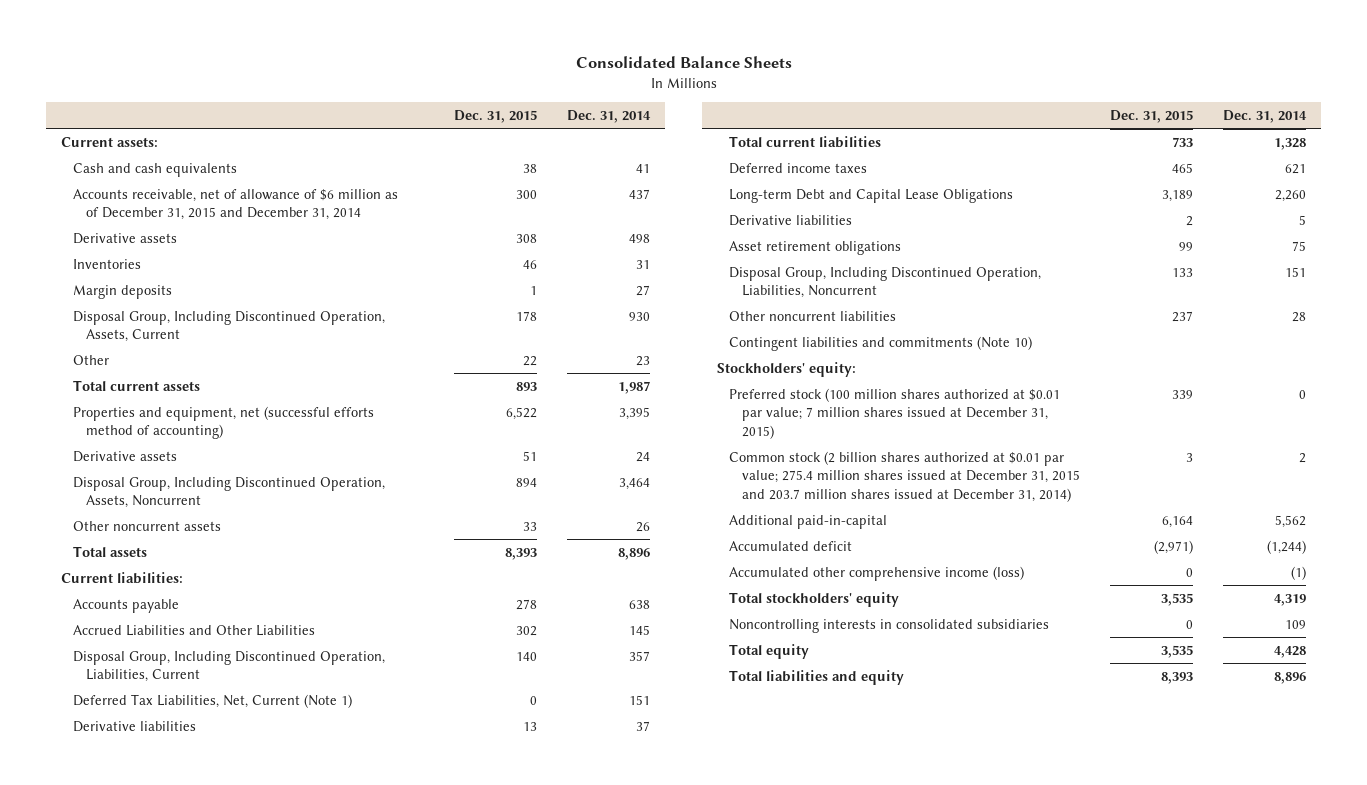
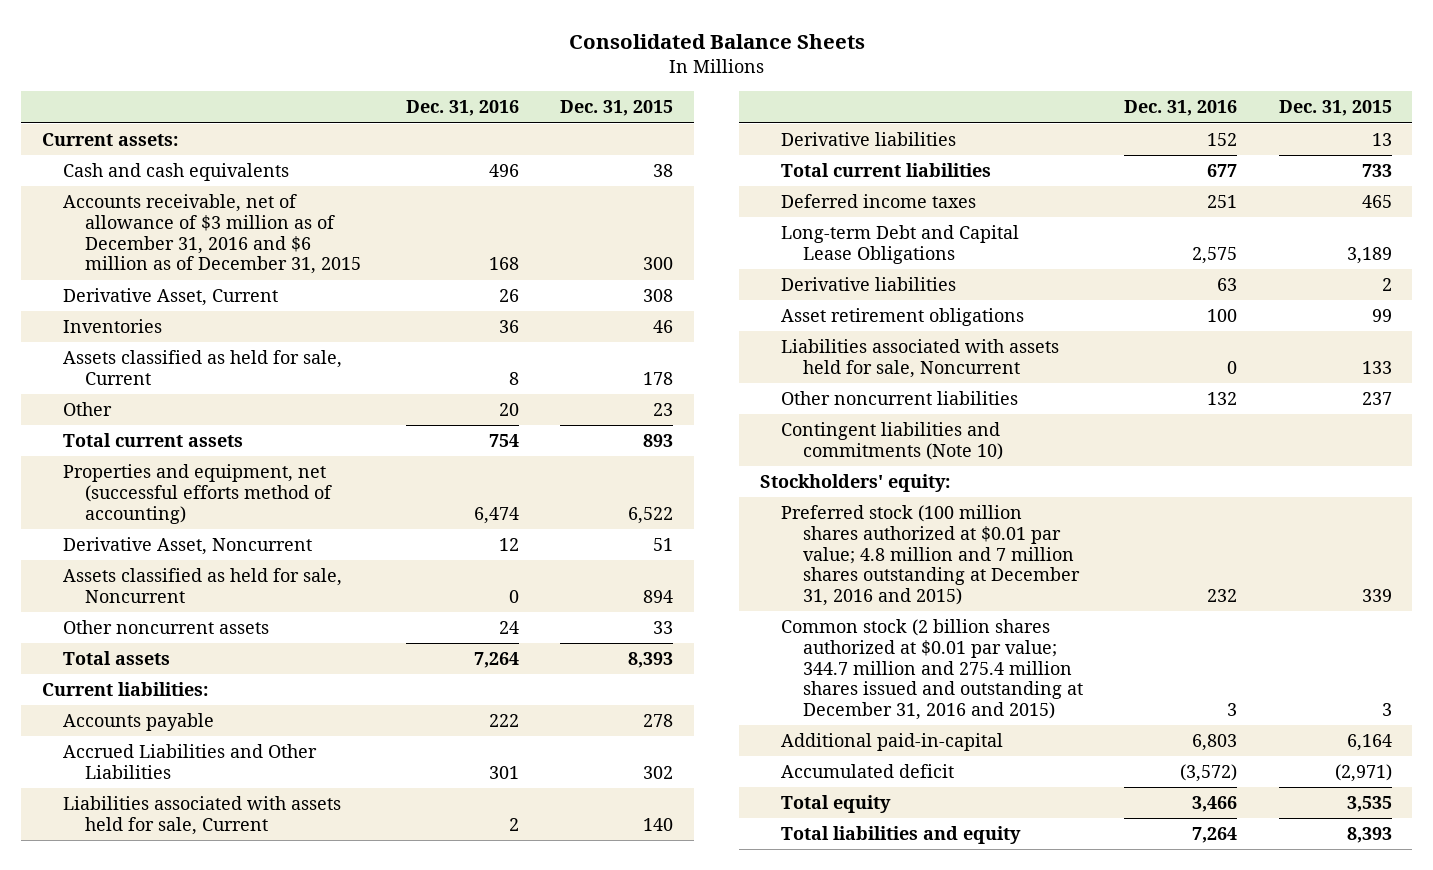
- | Dec. 31, 2015 | Dec. 31, 2014
+ | Dec. 31, 2016 | Dec. 31, 2015
- Accounts receivable, net of allowance of $6 million as of December 31, 2015 and December 31, 2014 | 300 | 437
- Derivative assets | 308 | 498
+ Accounts receivable, net of allowance of $3 million as of December 31, 2016 and $6 million as of December 31, 2015 | 168 | 300
+ Derivative Asset, Current | 26 | 308
- Margin deposits | 1 | 27
- Disposal Group, Including Discontinued Operation, Assets, Current | 178 | 930
- Other | 22 | 23
+ Assets classified as held for sale, Current | 8 | 178
+ Other | 20 | 23
- Derivative assets | 51 | 24
- Disposal Group, Including Discontinued Operation, Assets, Noncurrent | 894 | 3,464
+ Derivative Asset, Noncurrent | 12 | 51
+ Assets classified as held for sale, Noncurrent | 0 | 894
- Disposal Group, Including Discontinued Operation, Liabilities, Current | 140 | 357
- Deferred Tax Liabilities, Net, Current (Note 1) | 0 | 151
+ Liabilities associated with assets held for sale, Current | 2 | 140
- Disposal Group, Including Discontinued Operation, Liabilities, Noncurrent | 133 | 151
+ Liabilities associated with assets held for sale, Noncurrent | 0 | 133
- Preferred stock (100 million shares authorized at $0.01 par value; 7 million shares issued at December 31, 2015) | 339 | 0
- Common stock (2 billion shares authorized at $0.01 par value; 275.4 million shares issued at December 31, 2015 and 203.7 million shares issued at December 31, 2014) | 3 | 2
+ Preferred stock (100 million shares authorized at $0.01 par value; 4.8 million and 7 million shares outstanding at December 31, 2016 and 2015) | 232 | 339
+ Common stock (2 billion shares authorized at $0.01 par value; 344.7 million and 275.4 million shares issued and outstanding at December 31, 2016 and 2015) | 3 | 3
- Accumulated other comprehensive income (loss) | 0 | (1)
- Total stockholders' equity | 3,535 | 4,319
- Noncontrolling interests in consolidated subsidiaries | 0 | 109

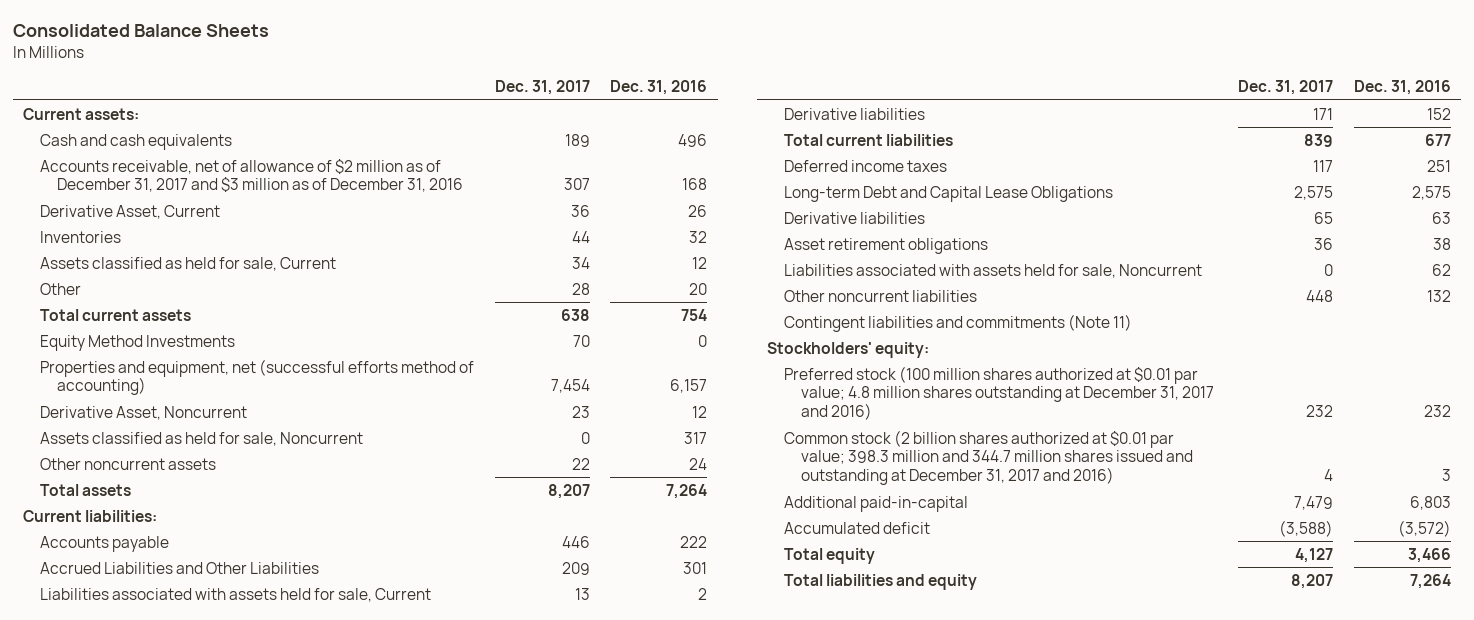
- | Dec. 31, 2016 | Dec. 31, 2015
+ | Dec. 31, 2017 | Dec. 31, 2016
- Accounts receivable, net of allowance of $3 million as of December 31, 2016 and $6 million as of December 31, 2015 | 168 | 300
+ Accounts receivable, net of allowance of $2 million as of December 31, 2017 and $3 million as of December 31, 2016 | 307 | 168
- Inventories | 36 | 46
- Assets classified as held for sale, Current | 8 | 178
+ Inventories | 44 | 32
+ Assets classified as held for sale, Current | 34 | 12
- Properties and equipment, net (successful efforts method of accounting) | 6,474 | 6,522
+ Equity Method Investments | 70 | 0
+ Properties and equipment, net (successful efforts method of accounting) | 7,454 | 6,157
- Assets classified as held for sale, Noncurrent | 0 | 894
+ Assets classified as held for sale, Noncurrent | 0 | 317
- Asset retirement obligations | 100 | 99
- Liabilities associated with assets held for sale, Noncurrent | 0 | 133
+ Asset retirement obligations | 36 | 38
+ Liabilities associated with assets held for sale, Noncurrent | 0 | 62
- Contingent liabilities and commitments (Note 10)
+ Contingent liabilities and commitments (Note 11)
- Preferred stock (100 million shares authorized at $0.01 par value; 4.8 million and 7 million shares outstanding at December 31, 2016 and 2015) | 232 | 339
- Common stock (2 billion shares authorized at $0.01 par value; 344.7 million and 275.4 million shares issued and outstanding at December 31, 2016 and 2015) | 3 | 3
+ Preferred stock (100 million shares authorized at $0.01 par value; 4.8 million shares outstanding at December 31, 2017 and 2016) | 232 | 232
+ Common stock (2 billion shares authorized at $0.01 par value; 398.3 million and 344.7 million shares issued and outstanding at December 31, 2017 and 2016) | 4 | 3

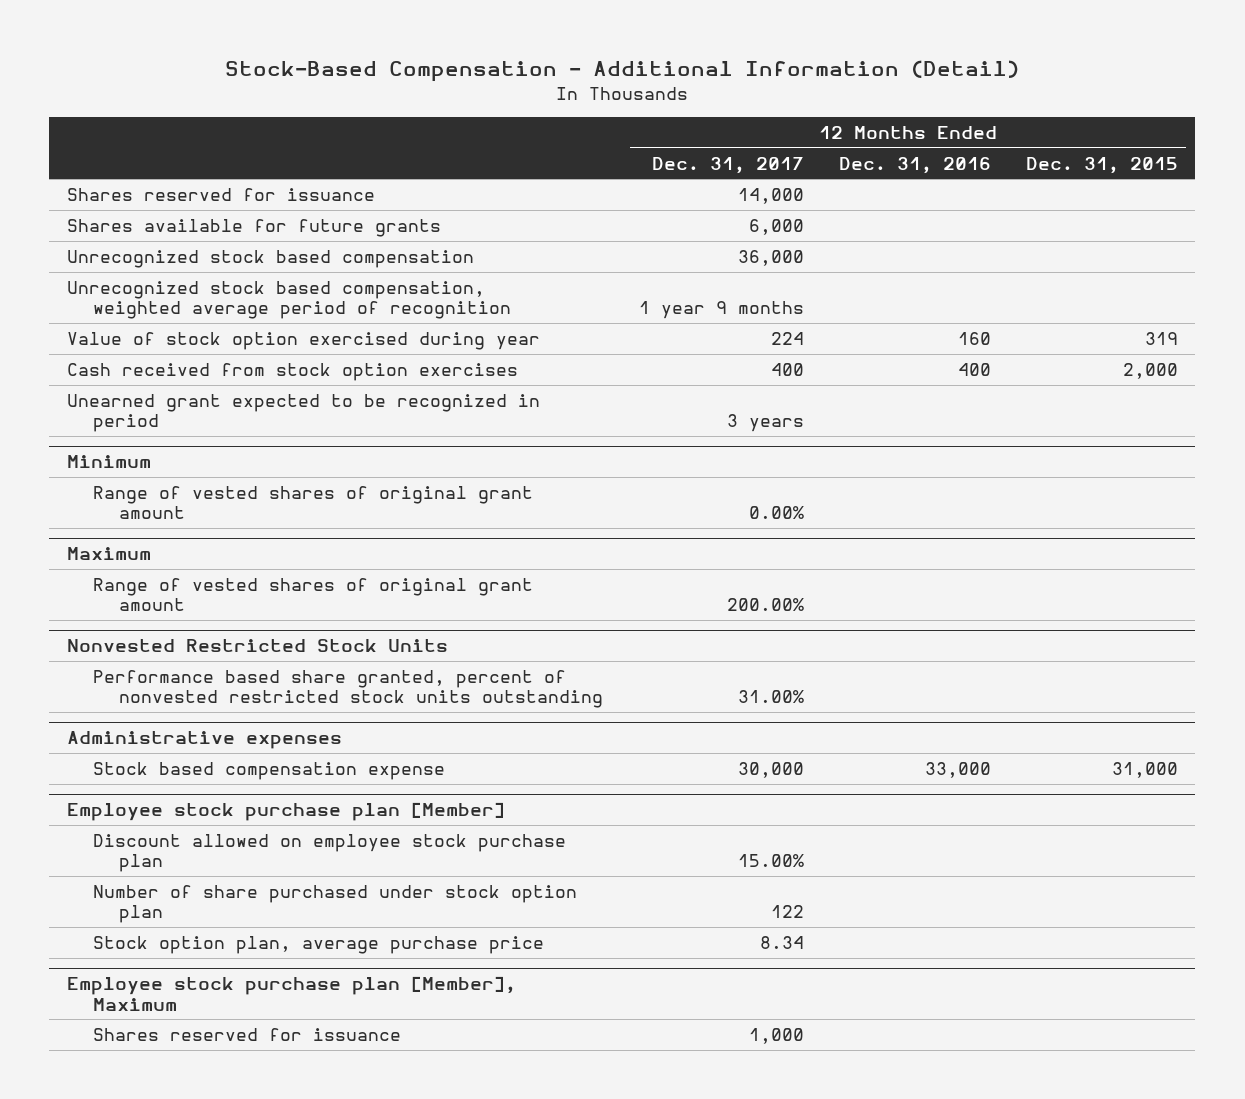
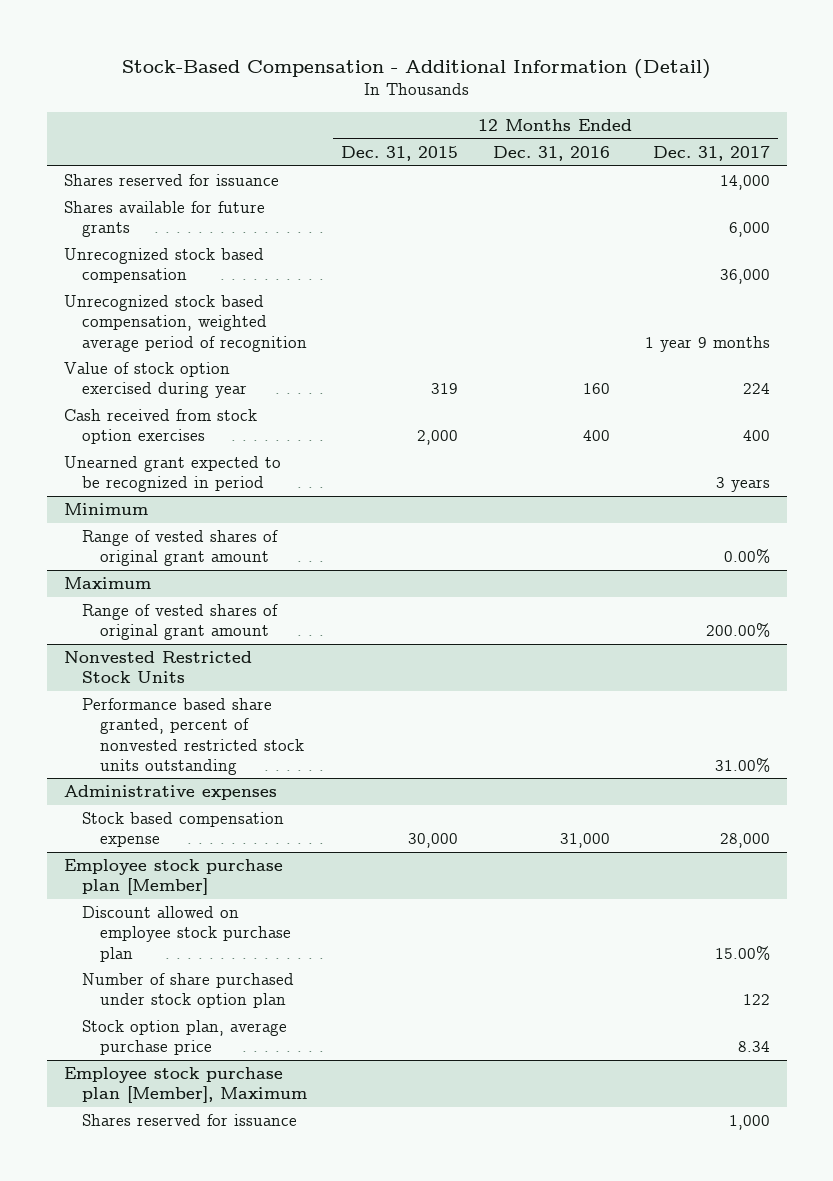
- | 12 Months Ended Dec. 31, 2017 | 12 Months Ended Dec. 31, 2016 | 12 Months Ended Dec. 31, 2015
+ | 12 Months Ended Dec. 31, 2015 | 12 Months Ended Dec. 31, 2016 | 12 Months Ended Dec. 31, 2017
@ Administrative expenses
- Stock based compensation expense | 30,000 | 33,000 | 31,000
+ Stock based compensation expense | 30,000 | 31,000 | 28,000

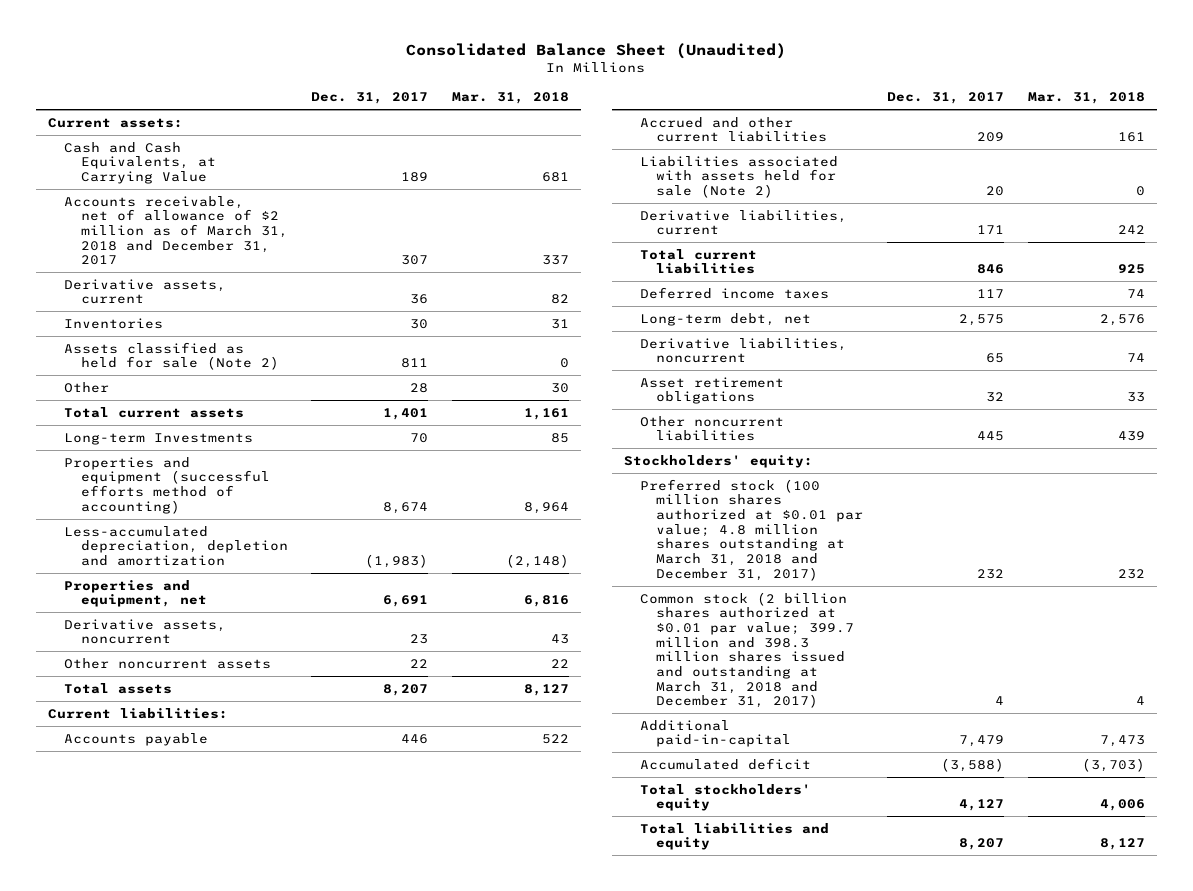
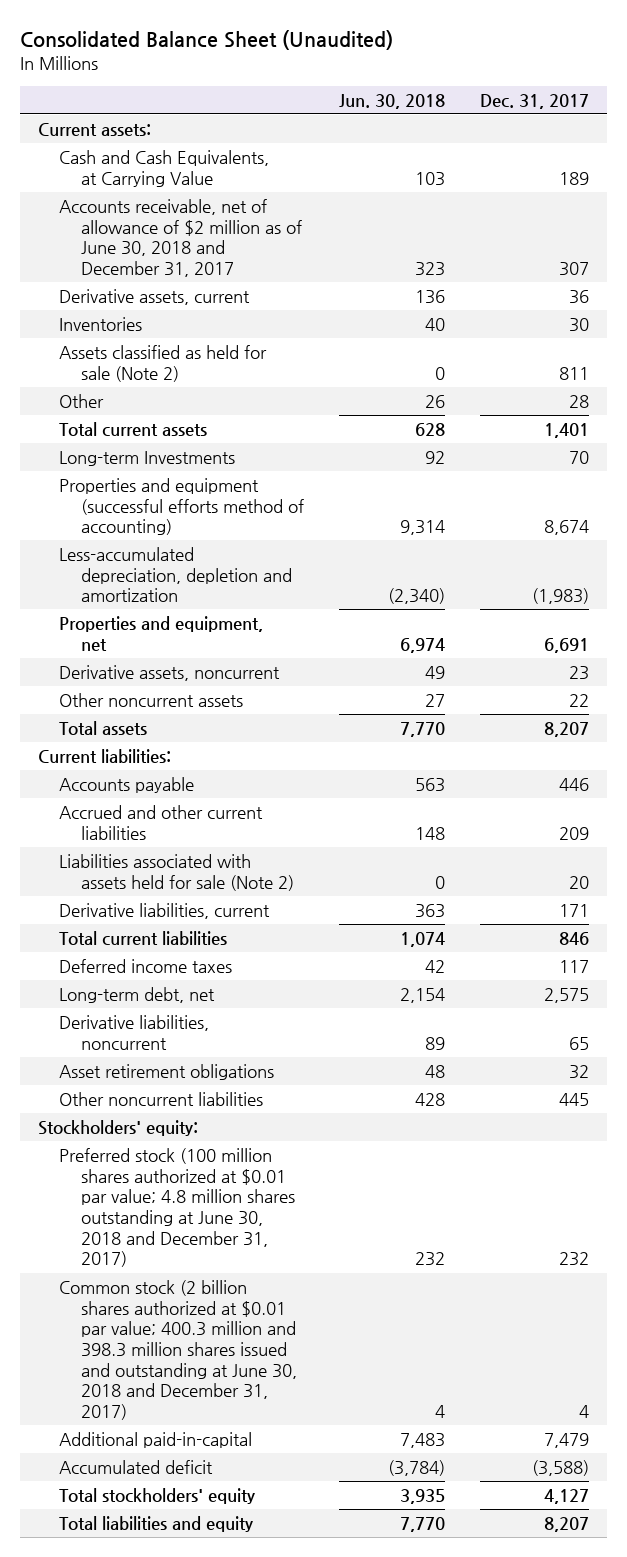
- | Dec. 31, 2017 | Mar. 31, 2018
+ | Jun. 30, 2018 | Dec. 31, 2017
- Accounts receivable, net of allowance of $2 million as of March 31, 2018 and December 31, 2017 | 307 | 337
+ Accounts receivable, net of allowance of $2 million as of June 30, 2018 and December 31, 2017 | 323 | 307
- Preferred stock (100 million shares authorized at $0.01 par value; 4.8 million shares outstanding at March 31, 2018 and December 31, 2017) | 232 | 232
- Common stock (2 billion shares authorized at $0.01 par value; 399.7 million and 398.3 million shares issued and outstanding at March 31, 2018 and December 31, 2017) | 4 | 4
+ Preferred stock (100 million shares authorized at $0.01 par value; 4.8 million shares outstanding at June 30, 2018 and December 31, 2017) | 232 | 232
+ Common stock (2 billion shares authorized at $0.01 par value; 400.3 million and 398.3 million shares issued and outstanding at June 30, 2018 and December 31, 2017) | 4 | 4

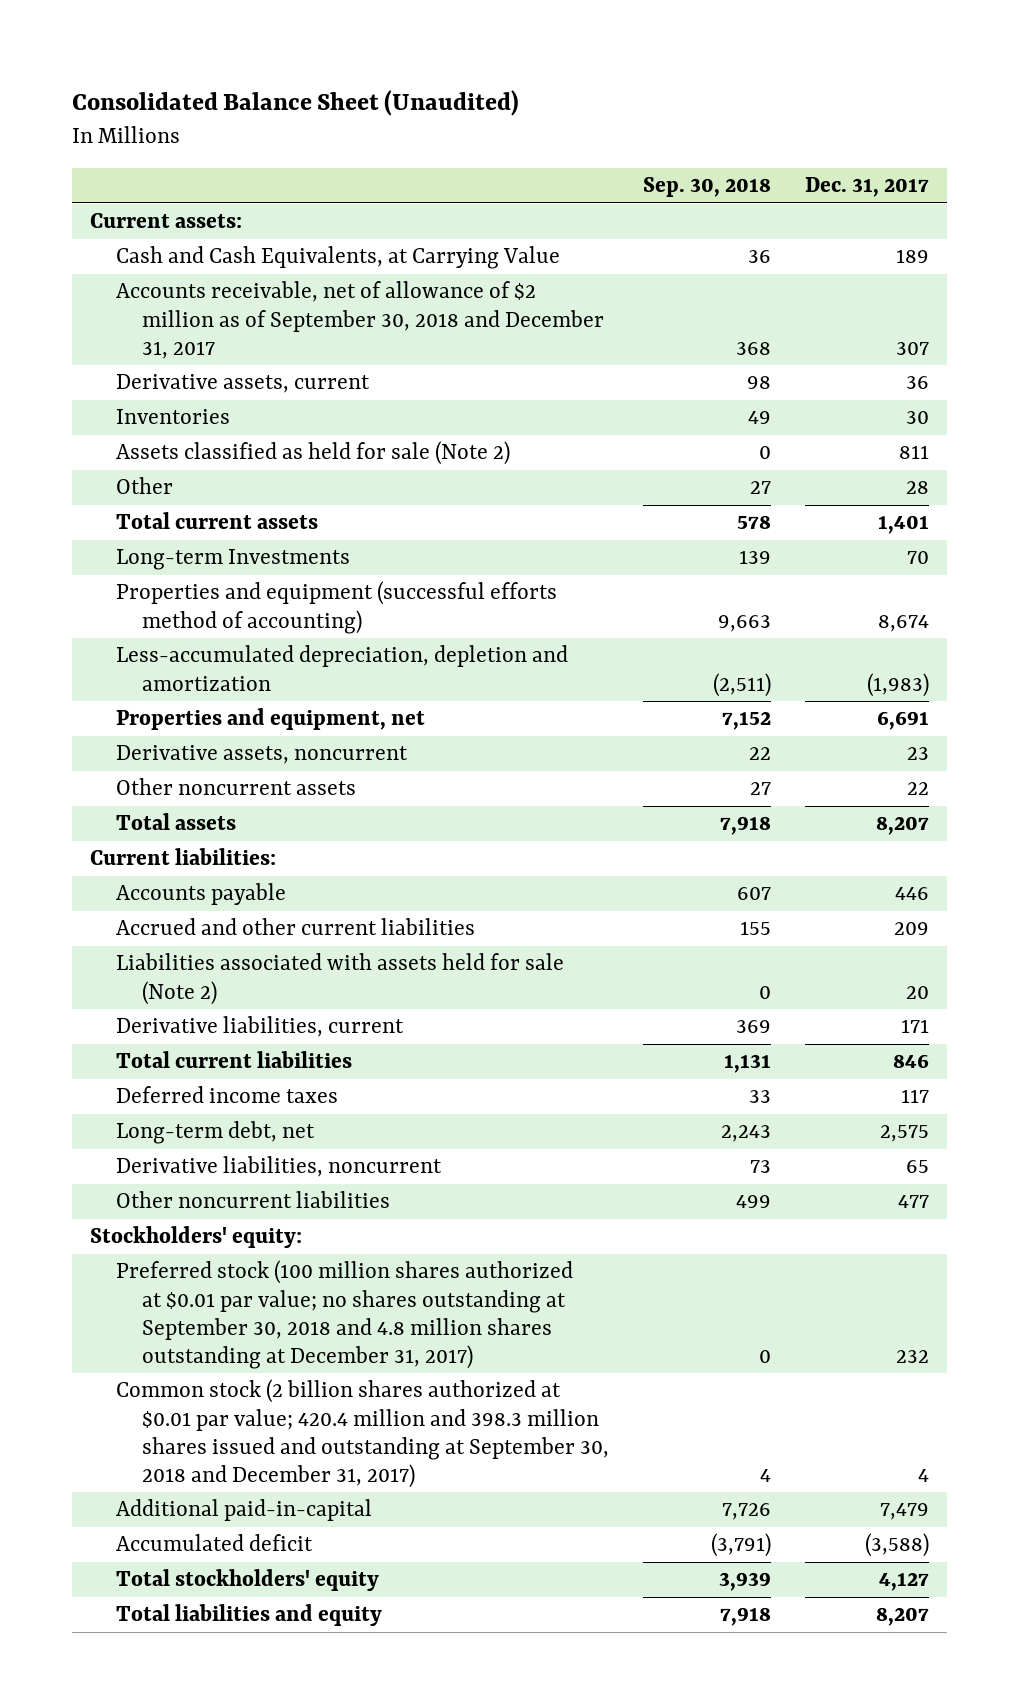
- | Jun. 30, 2018 | Dec. 31, 2017
+ | Sep. 30, 2018 | Dec. 31, 2017
- Accounts receivable, net of allowance of $2 million as of June 30, 2018 and December 31, 2017 | 323 | 307
+ Accounts receivable, net of allowance of $2 million as of September 30, 2018 and December 31, 2017 | 368 | 307
- Asset retirement obligations | 48 | 32
- Other noncurrent liabilities | 428 | 445
+ Other noncurrent liabilities | 499 | 477
- Preferred stock (100 million shares authorized at $0.01 par value; 4.8 million shares outstanding at June 30, 2018 and December 31, 2017) | 232 | 232
- Common stock (2 billion shares authorized at $0.01 par value; 400.3 million and 398.3 million shares issued and outstanding at June 30, 2018 and December 31, 2017) | 4 | 4
+ Preferred stock (100 million shares authorized at $0.01 par value; no shares outstanding at September 30, 2018 and 4.8 million shares outstanding at December 31, 2017) | 0 | 232
+ Common stock (2 billion shares authorized at $0.01 par value; 420.4 million and 398.3 million shares issued and outstanding at September 30, 2018 and December 31, 2017) | 4 | 4

